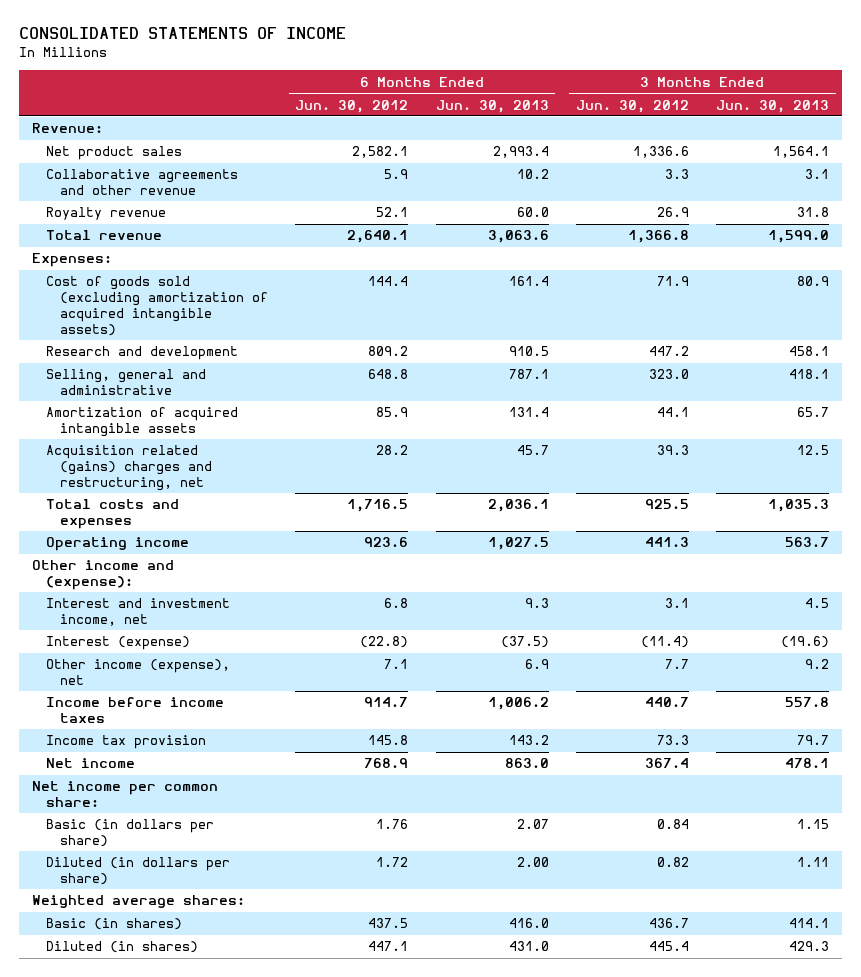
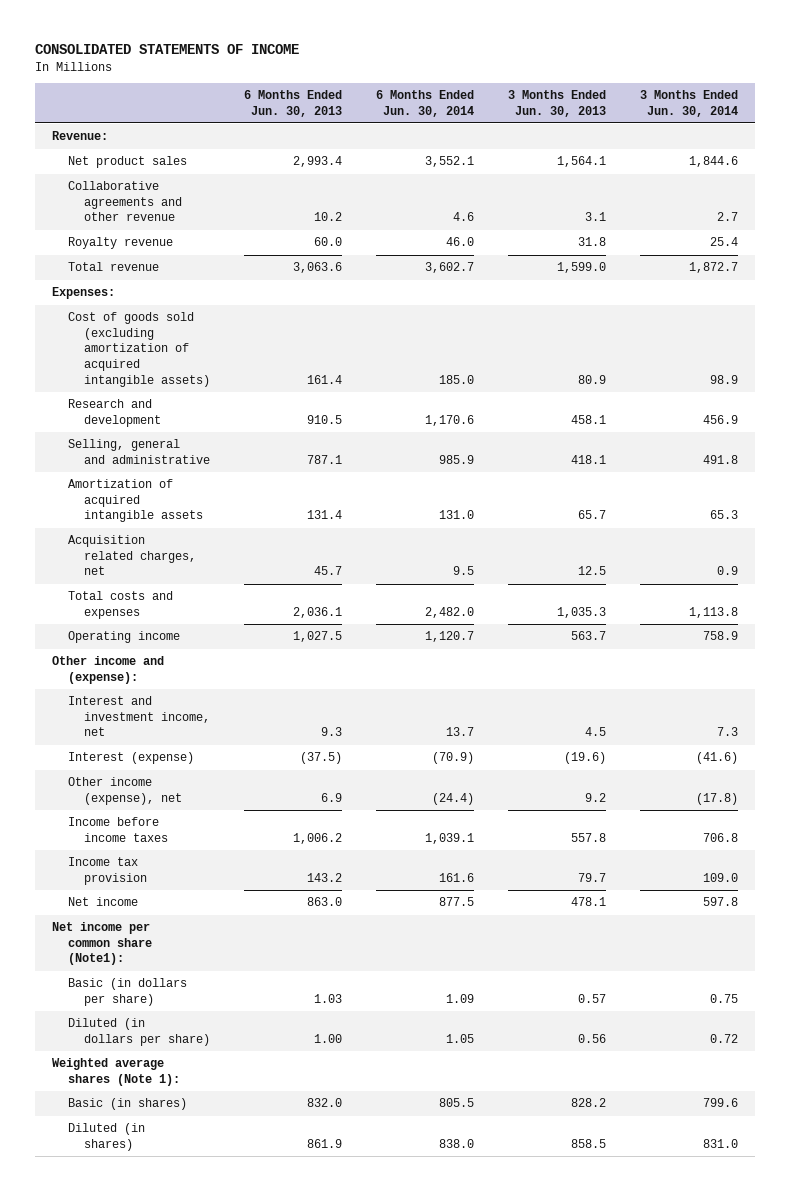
- | 6 Months Ended Jun. 30, 2012 | 6 Months Ended Jun. 30, 2013 | 3 Months Ended Jun. 30, 2012 | 3 Months Ended Jun. 30, 2013
+ | 6 Months Ended Jun. 30, 2013 | 6 Months Ended Jun. 30, 2014 | 3 Months Ended Jun. 30, 2013 | 3 Months Ended Jun. 30, 2014
- Acquisition related (gains) charges and restructuring, net | 28.2 | 45.7 | 39.3 | 12.5
+ Acquisition related charges, net | 45.7 | 9.5 | 12.5 | 0.9
- Net income per common share:
- Basic (in dollars per share) | 1.76 | 2.07 | 0.84 | 1.15
- Diluted (in dollars per share) | 1.72 | 2.00 | 0.82 | 1.11
- Weighted average shares:
- Basic (in shares) | 437.5 | 416.0 | 436.7 | 414.1
- Diluted (in shares) | 447.1 | 431.0 | 445.4 | 429.3
+ Net income per common share (Note1):
+ Basic (in dollars per share) | 1.03 | 1.09 | 0.57 | 0.75
+ Diluted (in dollars per share) | 1.00 | 1.05 | 0.56 | 0.72
+ Weighted average shares (Note 1):
+ Basic (in shares) | 832.0 | 805.5 | 828.2 | 799.6
+ Diluted (in shares) | 861.9 | 838.0 | 858.5 | 831.0

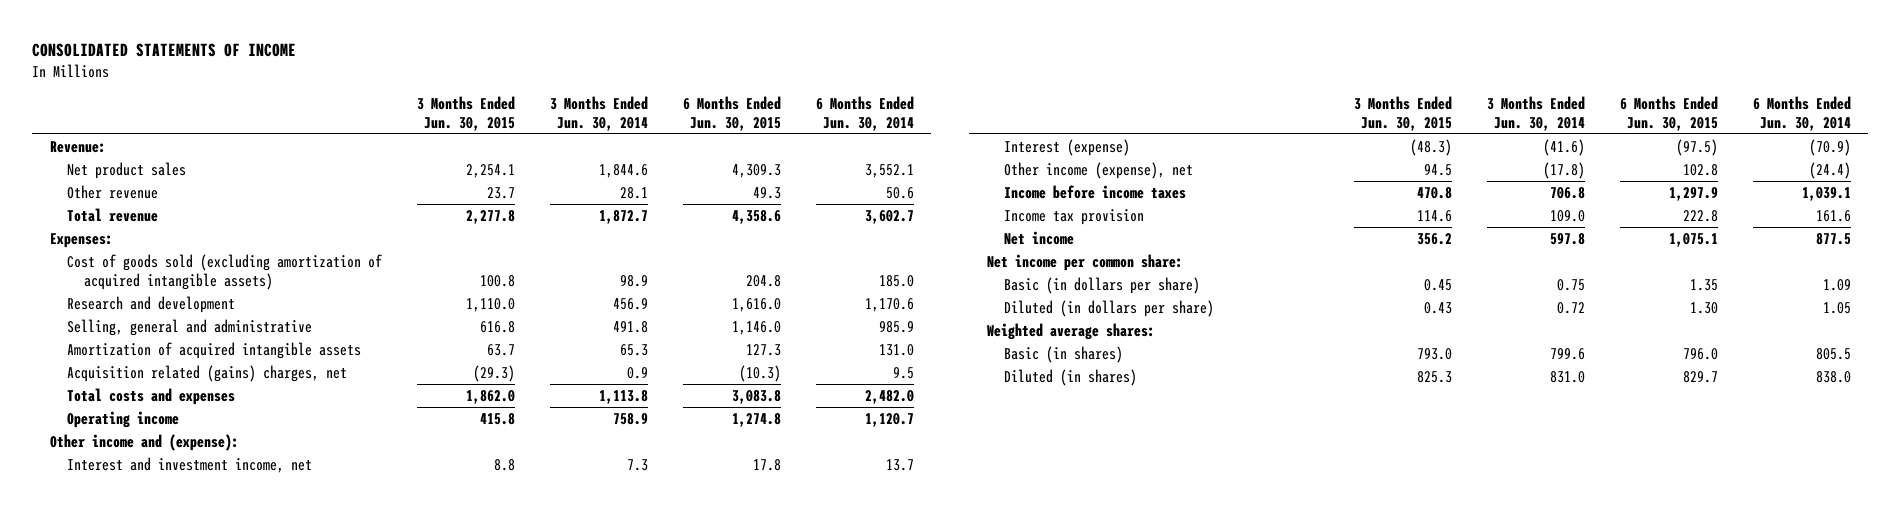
- | 6 Months Ended Jun. 30, 2013 | 6 Months Ended Jun. 30, 2014 | 3 Months Ended Jun. 30, 2013 | 3 Months Ended Jun. 30, 2014
+ | 3 Months Ended Jun. 30, 2015 | 3 Months Ended Jun. 30, 2014 | 6 Months Ended Jun. 30, 2015 | 6 Months Ended Jun. 30, 2014
- Collaborative agreements and other revenue | 10.2 | 4.6 | 3.1 | 2.7
- Royalty revenue | 60.0 | 46.0 | 31.8 | 25.4
+ Other revenue | 23.7 | 28.1 | 49.3 | 50.6
- Acquisition related charges, net | 45.7 | 9.5 | 12.5 | 0.9
+ Acquisition related (gains) charges, net | (29.3) | 0.9 | (10.3) | 9.5
- Net income per common share (Note1):
+ Net income per common share:
- Weighted average shares (Note 1):
+ Weighted average shares:

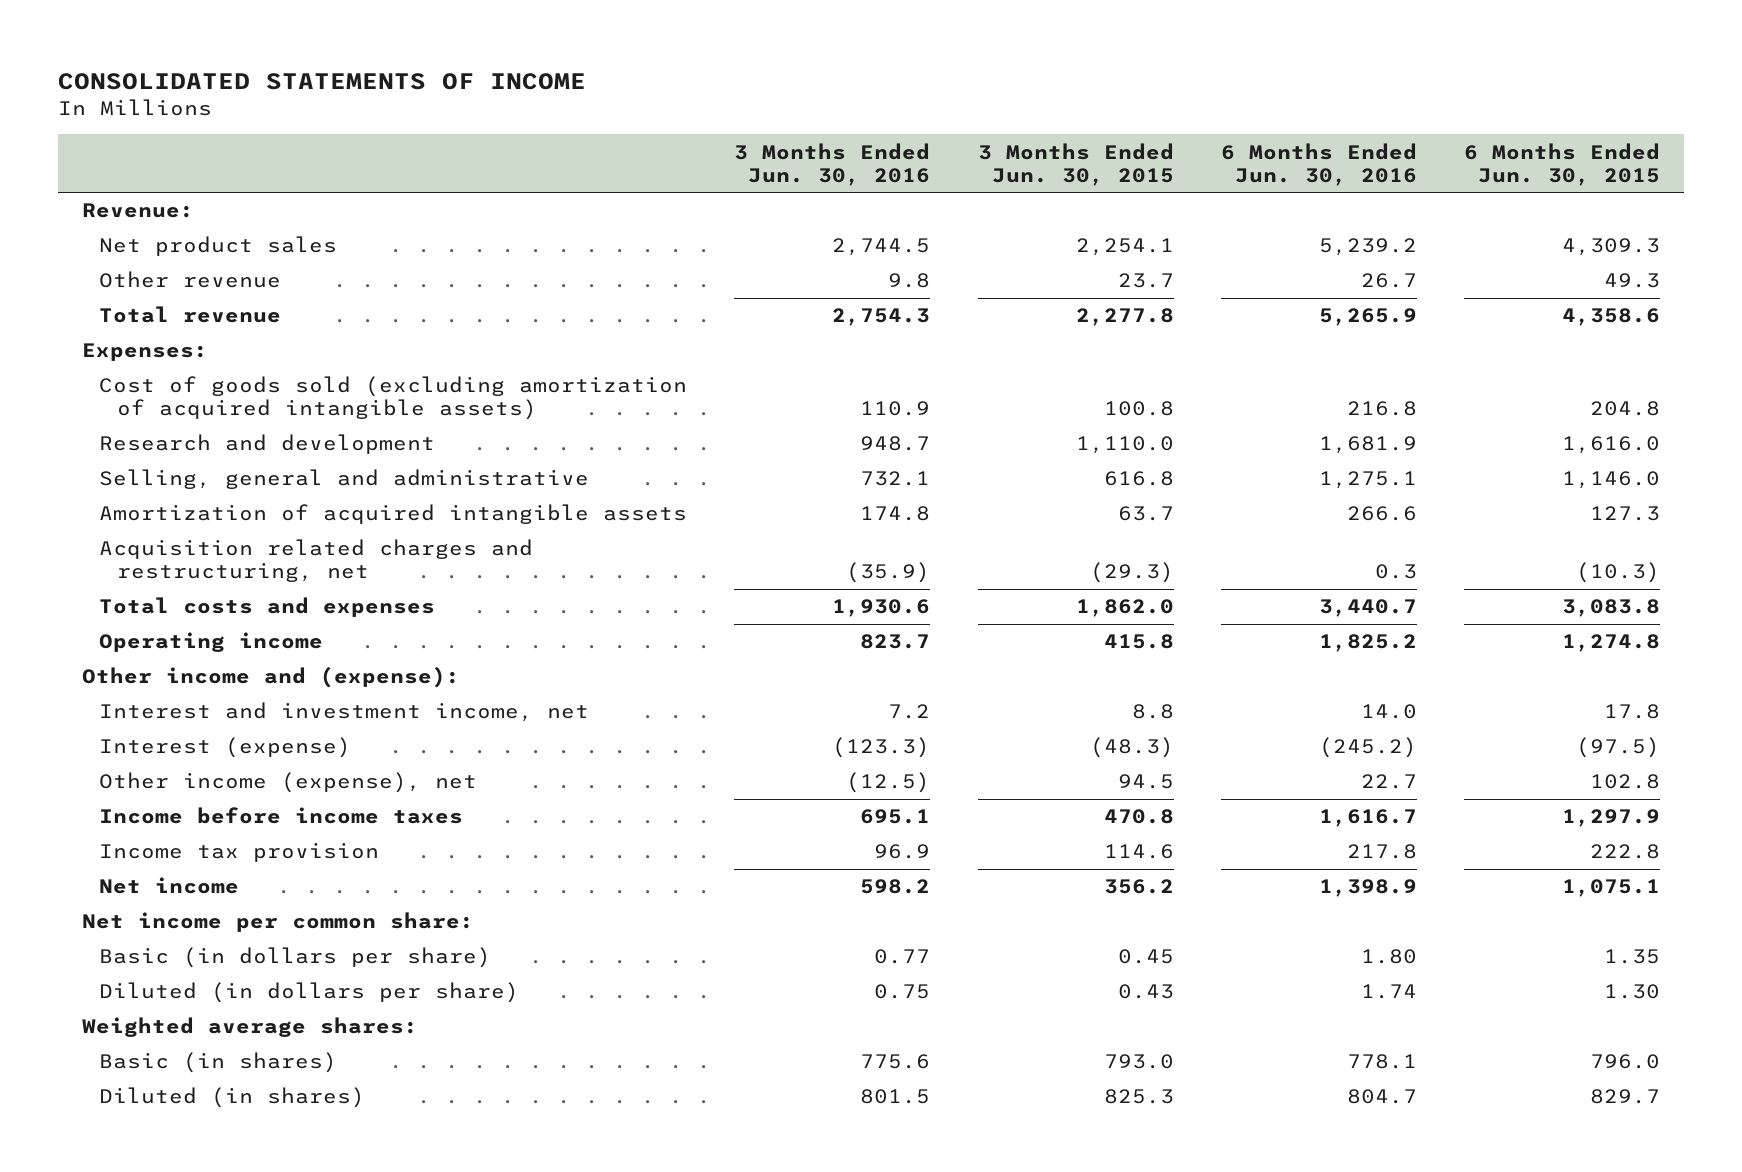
- | 3 Months Ended Jun. 30, 2015 | 3 Months Ended Jun. 30, 2014 | 6 Months Ended Jun. 30, 2015 | 6 Months Ended Jun. 30, 2014
+ | 3 Months Ended Jun. 30, 2016 | 3 Months Ended Jun. 30, 2015 | 6 Months Ended Jun. 30, 2016 | 6 Months Ended Jun. 30, 2015
- Acquisition related (gains) charges, net | (29.3) | 0.9 | (10.3) | 9.5
+ Acquisition related charges and restructuring, net | (35.9) | (29.3) | 0.3 | (10.3)

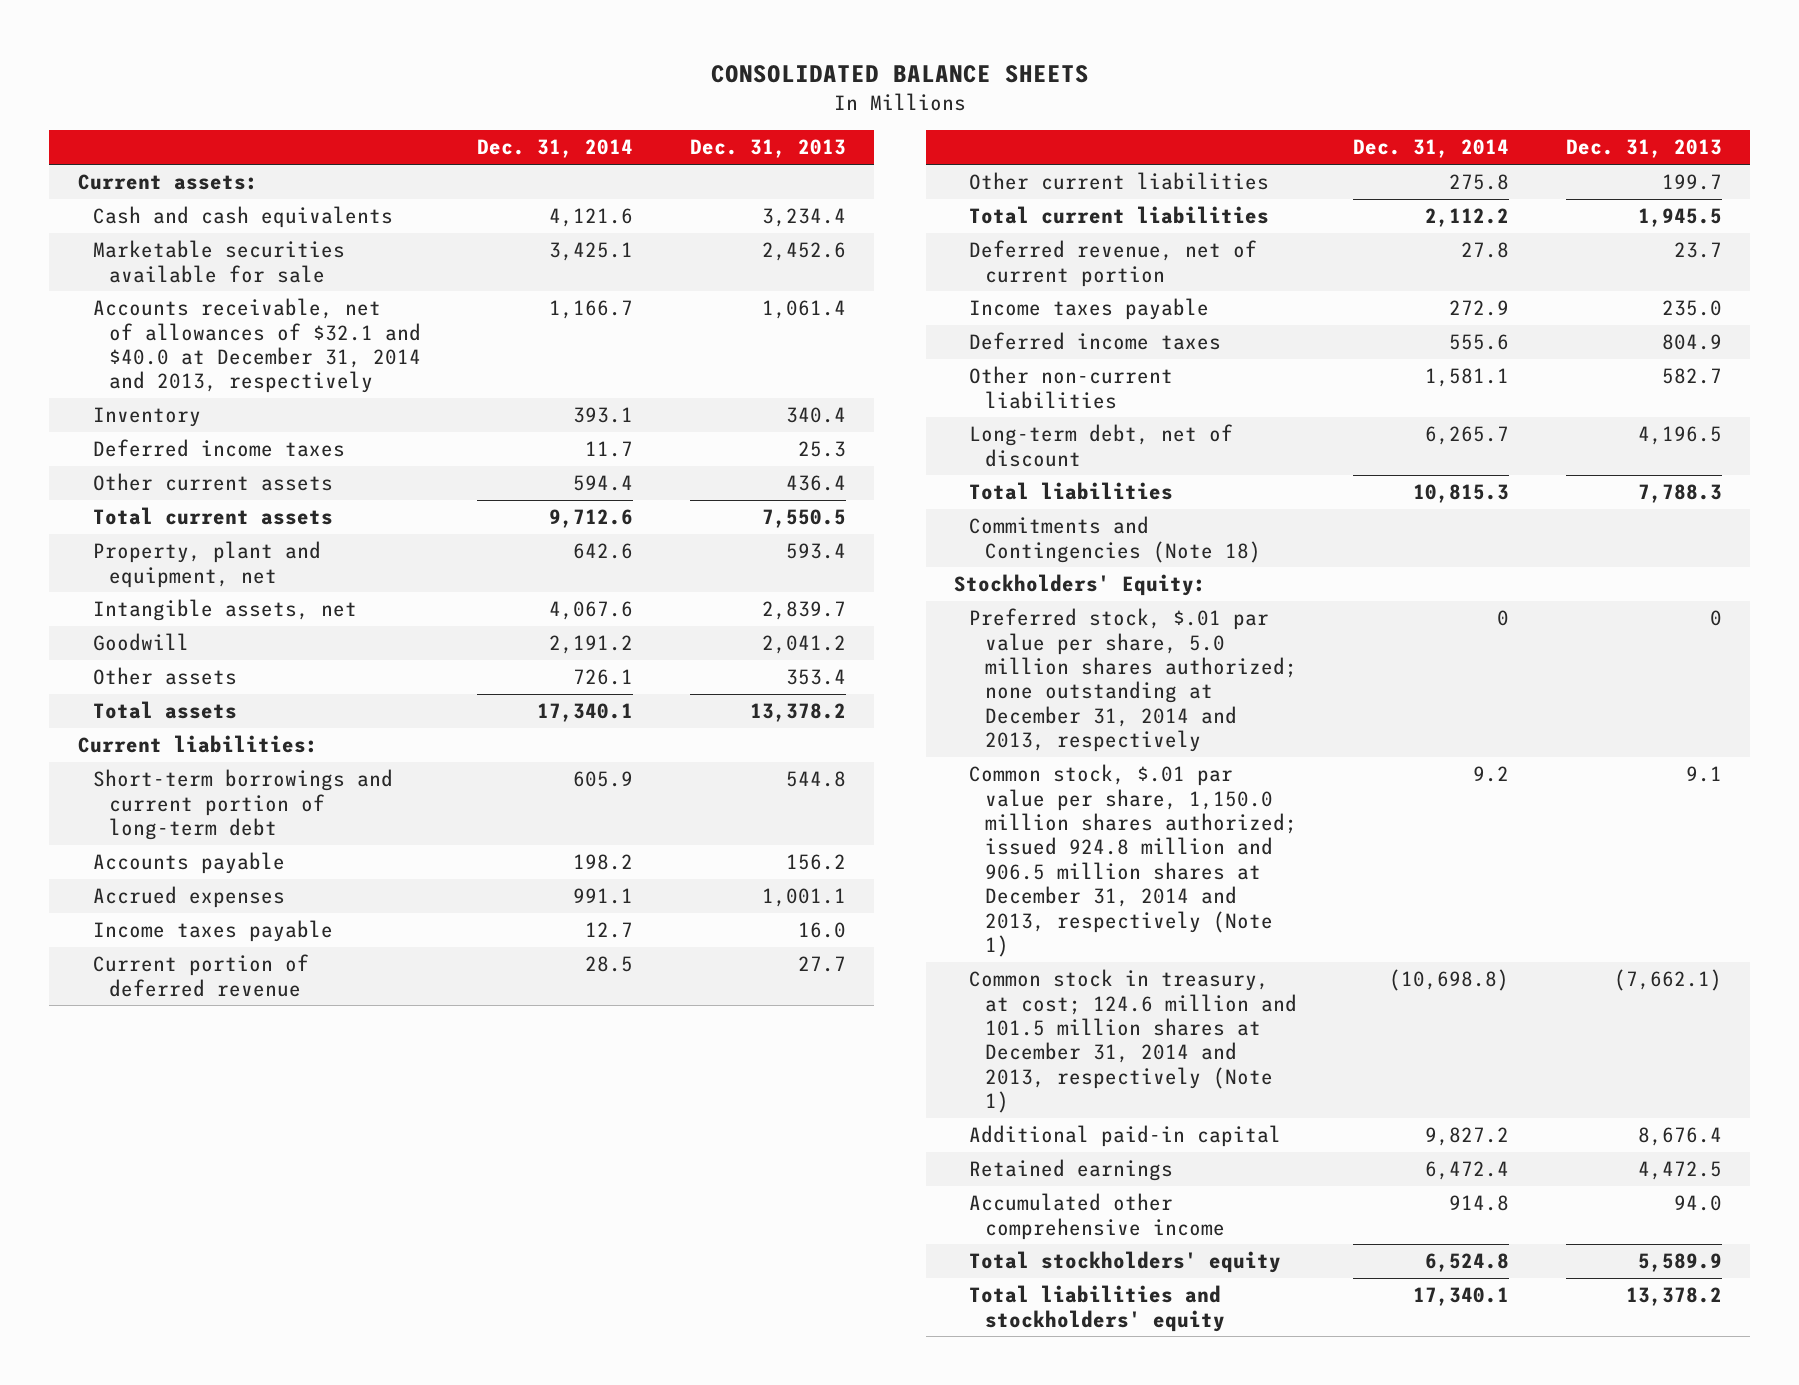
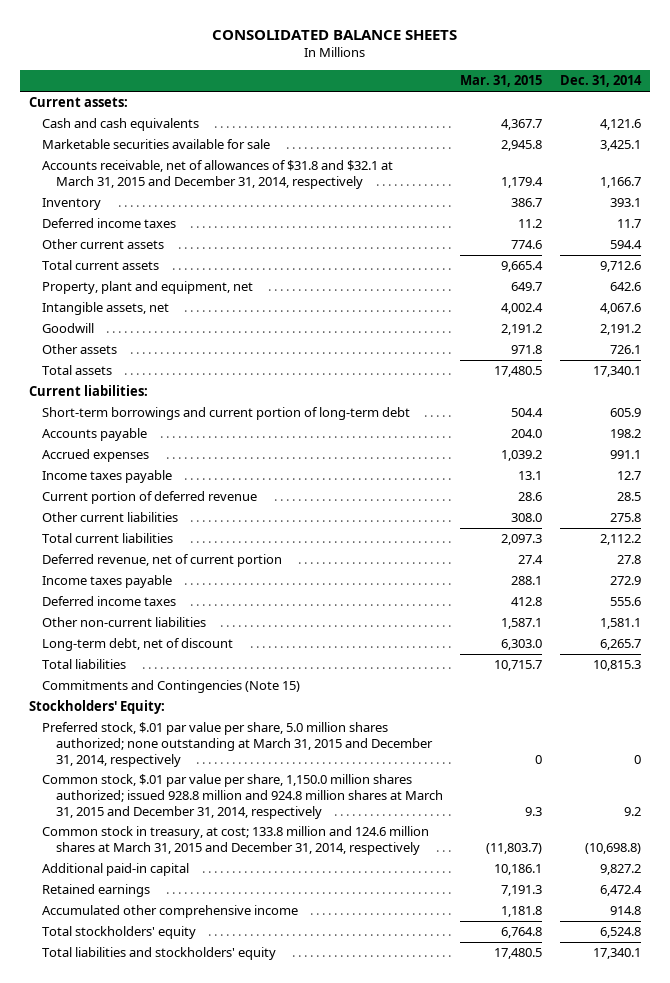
- | Dec. 31, 2014 | Dec. 31, 2013
+ | Mar. 31, 2015 | Dec. 31, 2014
- Accounts receivable, net of allowances of $32.1 and $40.0 at December 31, 2014 and 2013, respectively | 1,166.7 | 1,061.4
+ Accounts receivable, net of allowances of $31.8 and $32.1 at March 31, 2015 and December 31, 2014, respectively | 1,179.4 | 1,166.7
- Commitments and Contingencies (Note 18)
+ Commitments and Contingencies (Note 15)
- Preferred stock, $.01 par value per share, 5.0 million shares authorized; none outstanding at December 31, 2014 and 2013, respectively | 0 | 0
- Common stock, $.01 par value per share, 1,150.0 million shares authorized; issued 924.8 million and 906.5 million shares at December 31, 2014 and 2013, respectively (Note 1) | 9.2 | 9.1
- Common stock in treasury, at cost; 124.6 million and 101.5 million shares at December 31, 2014 and 2013, respectively (Note 1) | (10,698.8) | (7,662.1)
+ Preferred stock, $.01 par value per share, 5.0 million shares authorized; none outstanding at March 31, 2015 and December 31, 2014, respectively | 0 | 0
+ Common stock, $.01 par value per share, 1,150.0 million shares authorized; issued 928.8 million and 924.8 million shares at March 31, 2015 and December 31, 2014, respectively | 9.3 | 9.2
+ Common stock in treasury, at cost; 133.8 million and 124.6 million shares at March 31, 2015 and December 31, 2014, respectively | (11,803.7) | (10,698.8)

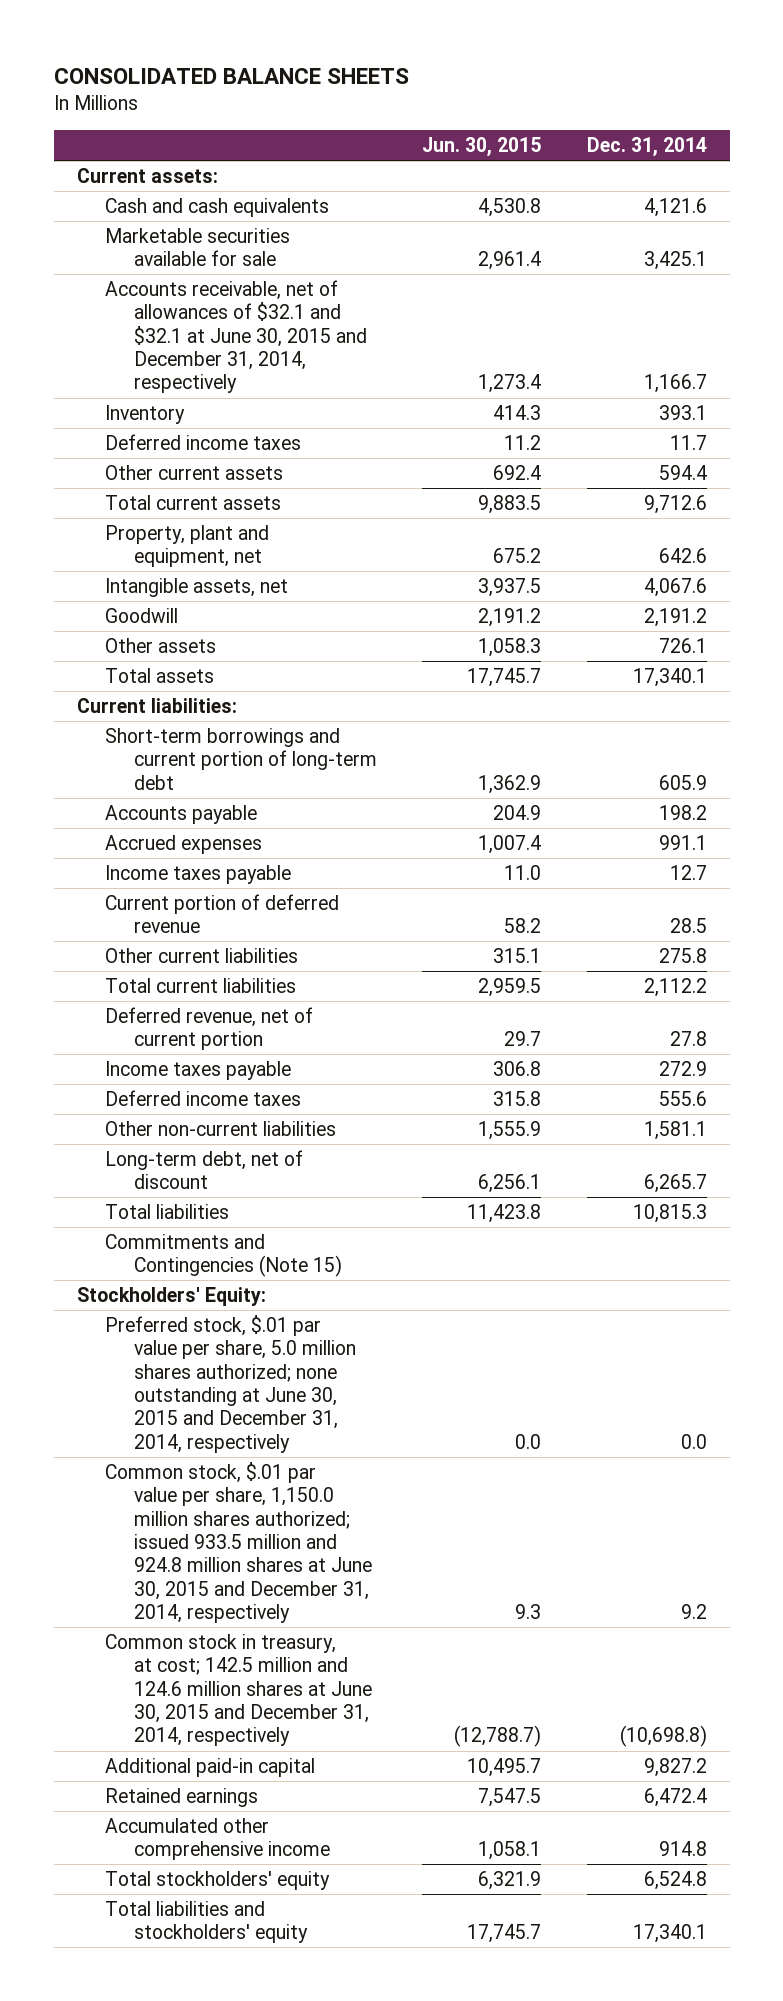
- | Mar. 31, 2015 | Dec. 31, 2014
+ | Jun. 30, 2015 | Dec. 31, 2014
- Accounts receivable, net of allowances of $31.8 and $32.1 at March 31, 2015 and December 31, 2014, respectively | 1,179.4 | 1,166.7
+ Accounts receivable, net of allowances of $32.1 and $32.1 at June 30, 2015 and December 31, 2014, respectively | 1,273.4 | 1,166.7
- Preferred stock, $.01 par value per share, 5.0 million shares authorized; none outstanding at March 31, 2015 and December 31, 2014, respectively | 0 | 0
- Common stock, $.01 par value per share, 1,150.0 million shares authorized; issued 928.8 million and 924.8 million shares at March 31, 2015 and December 31, 2014, respectively | 9.3 | 9.2
- Common stock in treasury, at cost; 133.8 million and 124.6 million shares at March 31, 2015 and December 31, 2014, respectively | (11,803.7) | (10,698.8)
+ Preferred stock, $.01 par value per share, 5.0 million shares authorized; none outstanding at June 30, 2015 and December 31, 2014, respectively | 0.0 | 0.0
+ Common stock, $.01 par value per share, 1,150.0 million shares authorized; issued 933.5 million and 924.8 million shares at June 30, 2015 and December 31, 2014, respectively | 9.3 | 9.2
+ Common stock in treasury, at cost; 142.5 million and 124.6 million shares at June 30, 2015 and December 31, 2014, respectively | (12,788.7) | (10,698.8)

